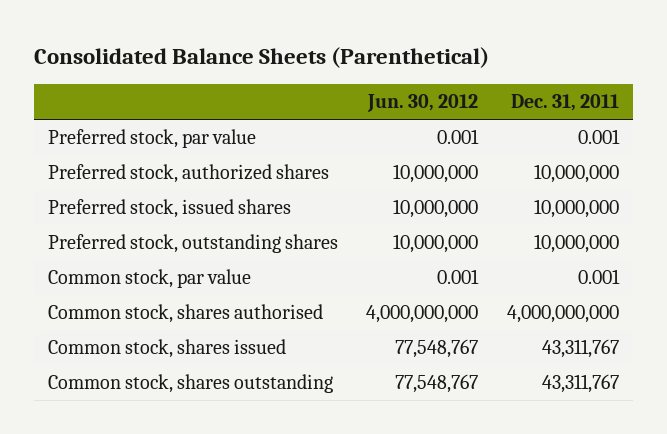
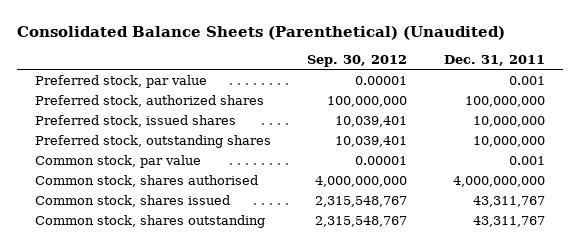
- Consolidated Balance Sheets (Parenthetical)
+ Consolidated Balance Sheets (Parenthetical) (Unaudited)
- | Jun. 30, 2012 | Dec. 31, 2011
+ | Sep. 30, 2012 | Dec. 31, 2011
- Preferred stock, authorized shares | 10,000,000 | 10,000,000
+ Preferred stock, authorized shares | 100,000,000 | 100,000,000

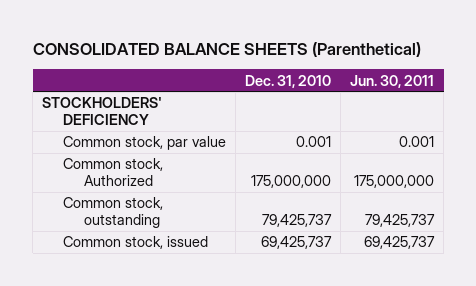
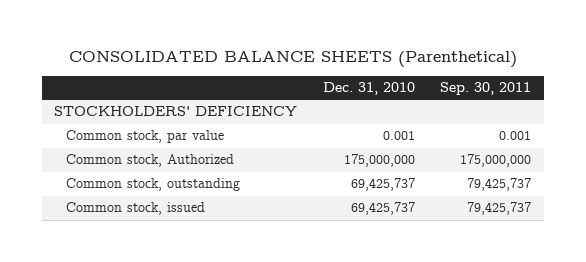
- | Dec. 31, 2010 | Jun. 30, 2011
+ | Dec. 31, 2010 | Sep. 30, 2011
- Common stock, outstanding | 79,425,737 | 79,425,737
+ Common stock, outstanding | 69,425,737 | 79,425,737

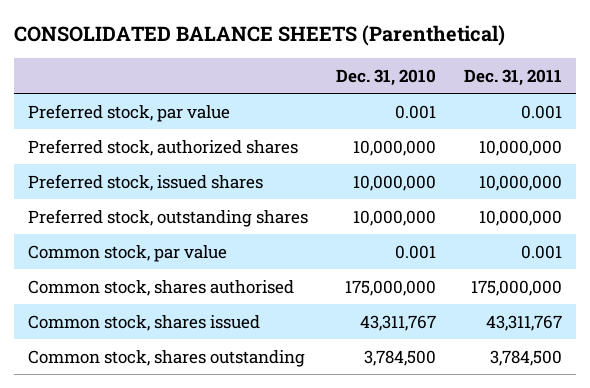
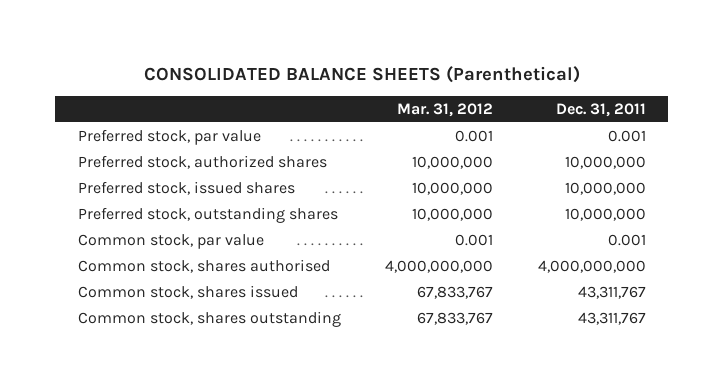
- | Dec. 31, 2010 | Dec. 31, 2011
+ | Mar. 31, 2012 | Dec. 31, 2011
- Common stock, shares authorised | 175,000,000 | 175,000,000
+ Common stock, shares authorised | 4,000,000,000 | 4,000,000,000
- Common stock, shares outstanding | 3,784,500 | 3,784,500
+ Common stock, shares outstanding | 67,833,767 | 43,311,767

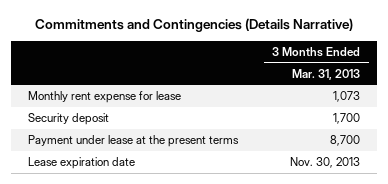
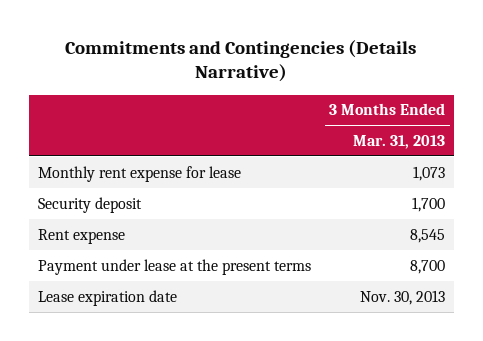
+ Rent expense | 8,545

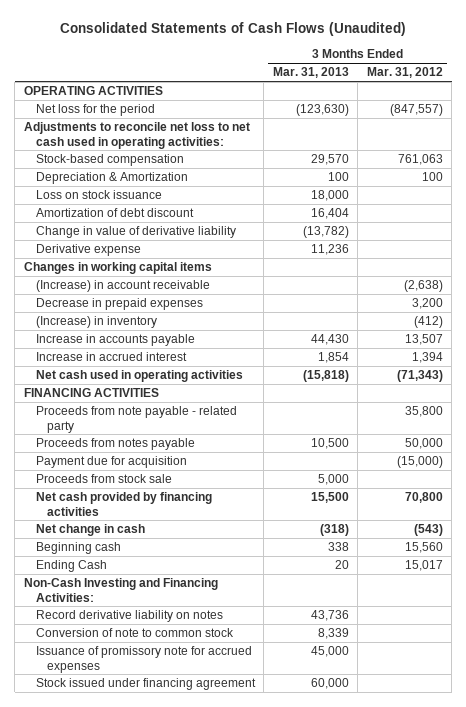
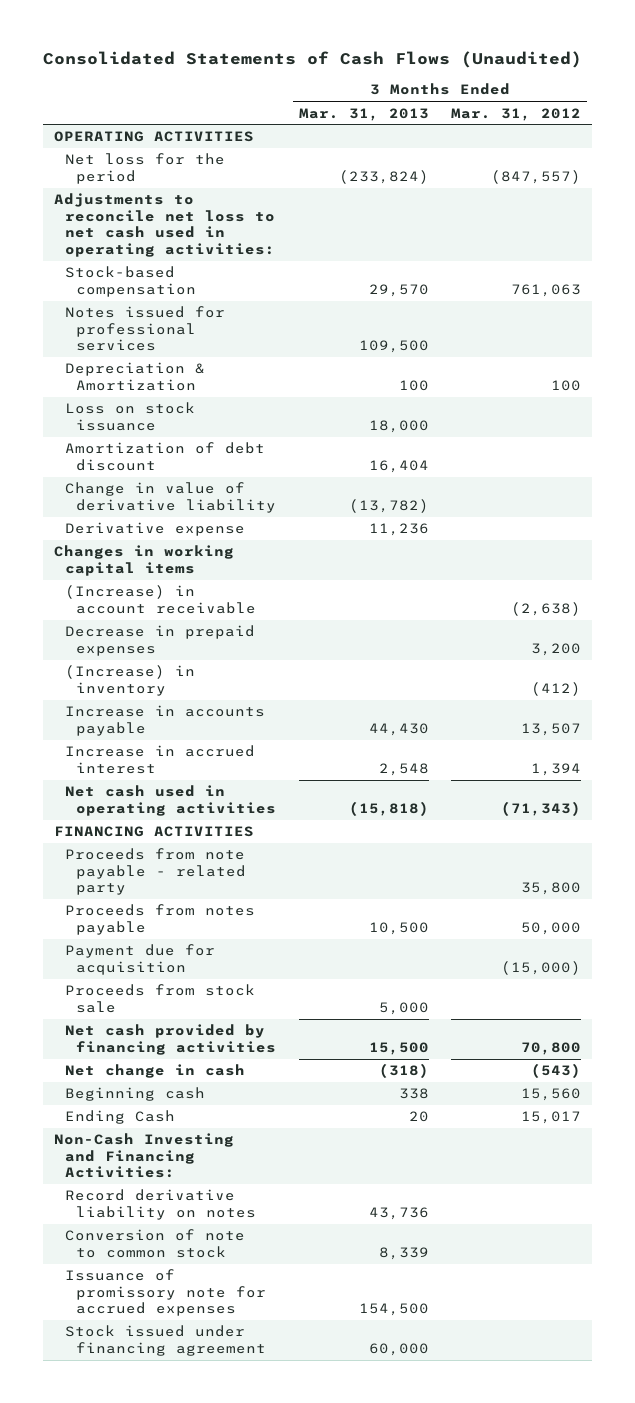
- Net loss for the period | (123,630) | (847,557)
+ Net loss for the period | (233,824) | (847,557)
+ Notes issued for professional services | 109,500 |
- Increase in accrued interest | 1,854 | 1,394
+ Increase in accrued interest | 2,548 | 1,394
- Issuance of promissory note for accrued expenses | 45,000 |
+ Issuance of promissory note for accrued expenses | 154,500 |

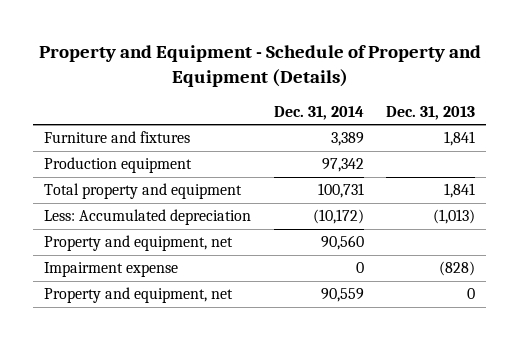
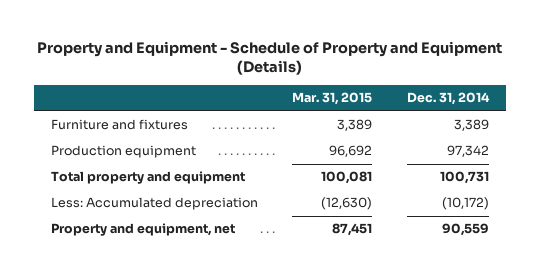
- | Dec. 31, 2014 | Dec. 31, 2013
+ | Mar. 31, 2015 | Dec. 31, 2014
- Property and equipment, net | 90,560 |
- Impairment expense | 0 | (828)

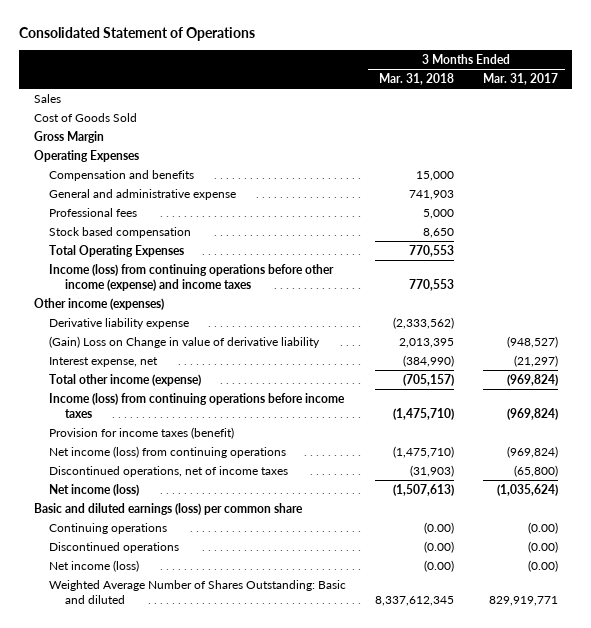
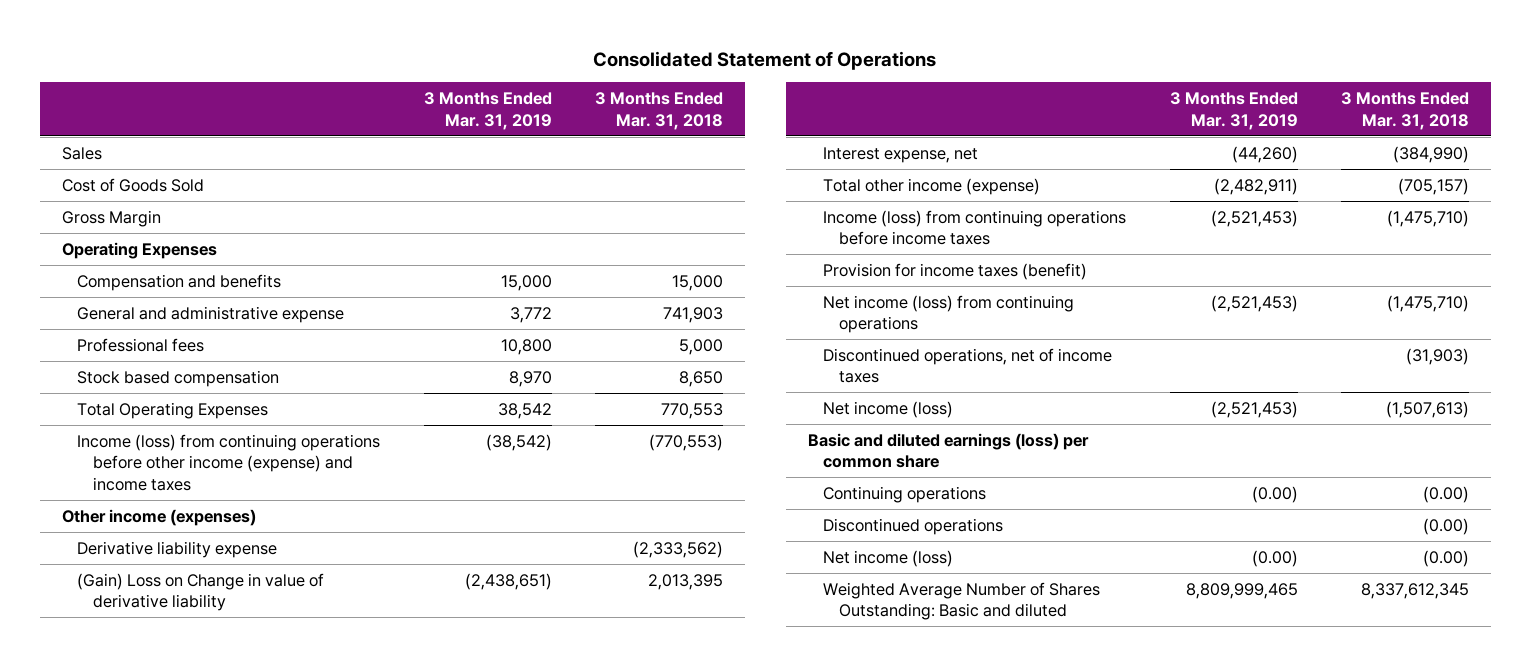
- | 3 Months Ended Mar. 31, 2018 | 3 Months Ended Mar. 31, 2017
+ | 3 Months Ended Mar. 31, 2019 | 3 Months Ended Mar. 31, 2018
- Income (loss) from continuing operations before other income (expense) and income taxes | 770,553 |
+ Income (loss) from continuing operations before other income (expense) and income taxes | (38,542) | (770,553)

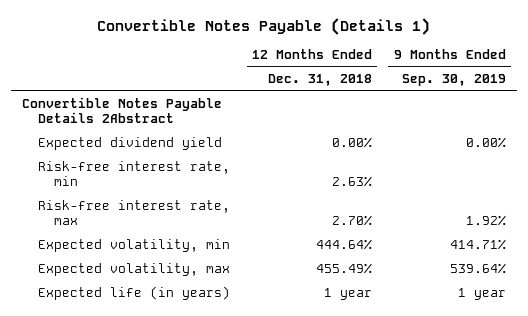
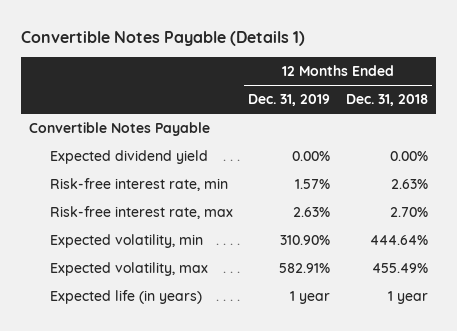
- | 12 Months Ended Dec. 31, 2018 | 9 Months Ended Sep. 30, 2019
+ | 12 Months Ended Dec. 31, 2019 | 12 Months Ended Dec. 31, 2018
- Convertible Notes Payable Details 2Abstract
+ Convertible Notes Payable

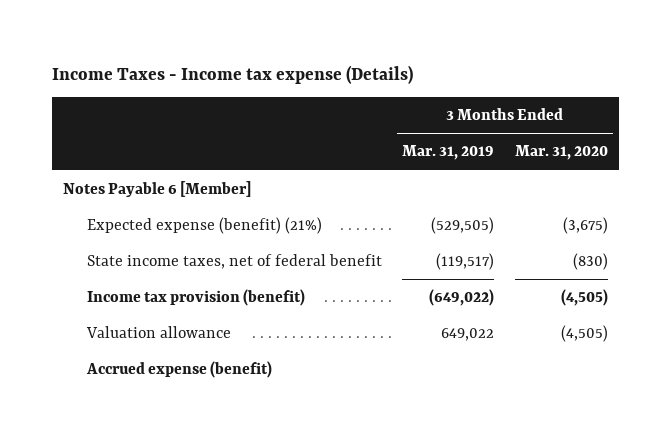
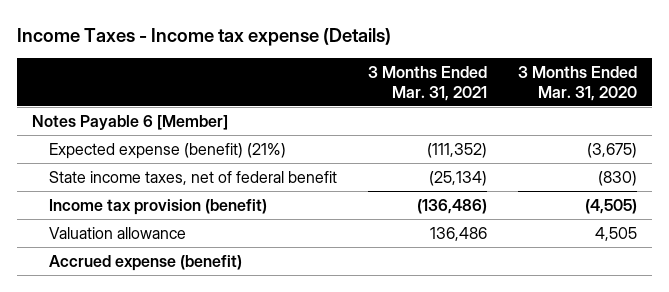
- | 3 Months Ended Mar. 31, 2019 | 3 Months Ended Mar. 31, 2020
+ | 3 Months Ended Mar. 31, 2021 | 3 Months Ended Mar. 31, 2020
- Valuation allowance | 649,022 | (4,505)
+ Valuation allowance | 136,486 | 4,505

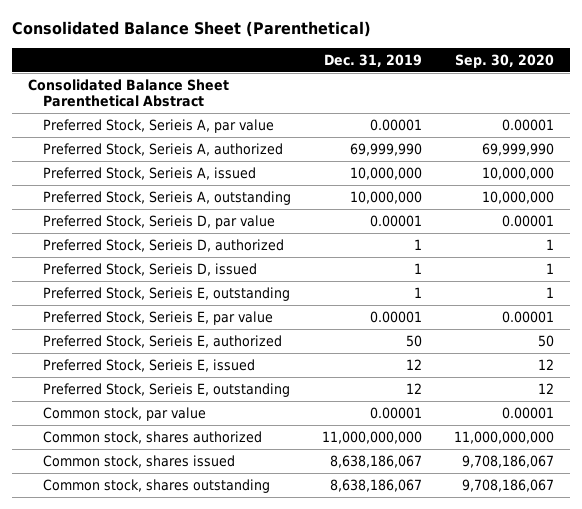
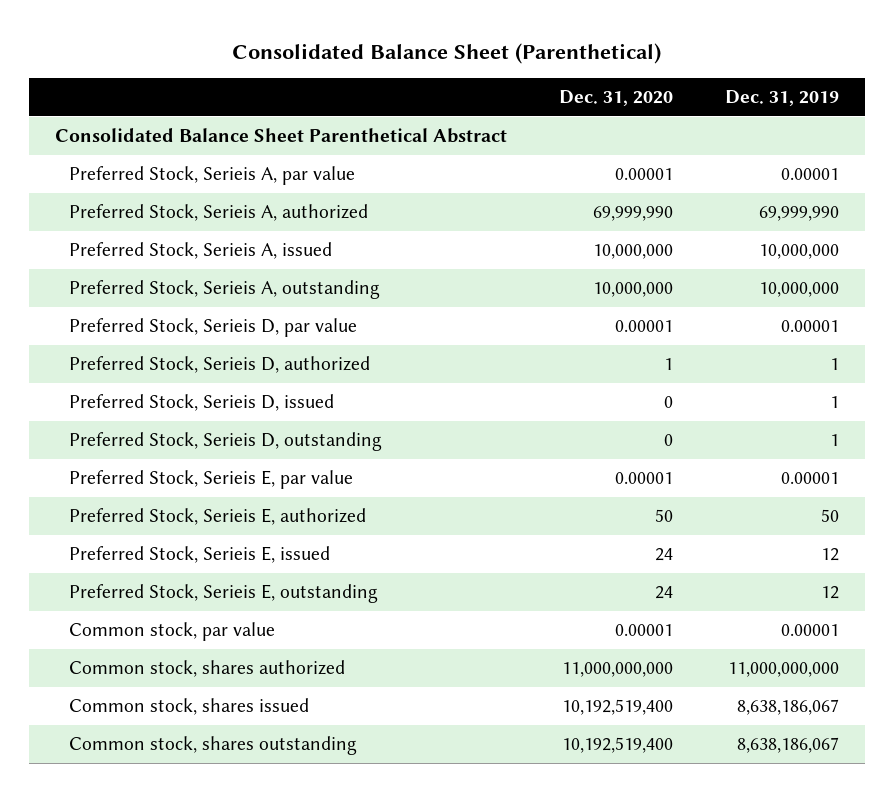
- | Dec. 31, 2019 | Sep. 30, 2020
+ | Dec. 31, 2020 | Dec. 31, 2019
- Preferred Stock, Serieis E, outstanding | 1 | 1
+ Preferred Stock, Serieis D, outstanding | 0 | 1

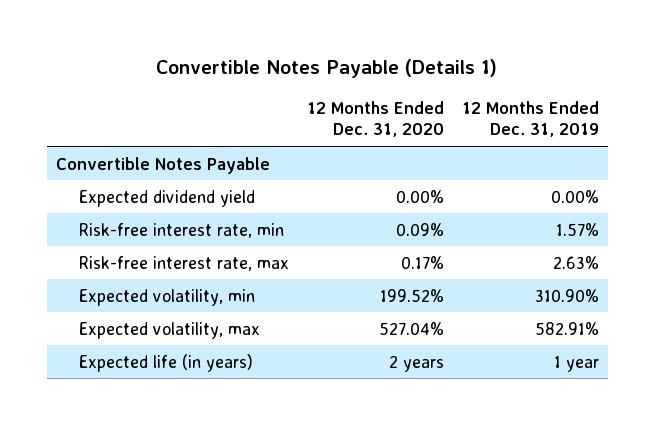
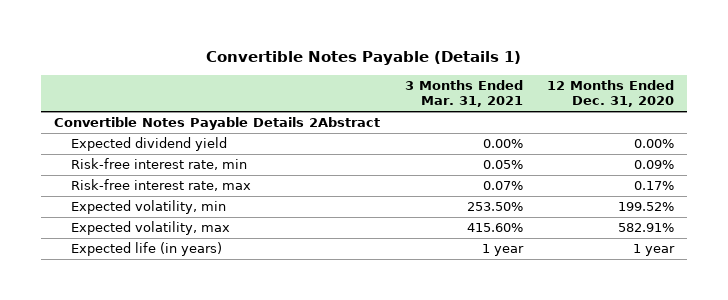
- | 12 Months Ended Dec. 31, 2020 | 12 Months Ended Dec. 31, 2019
+ | 3 Months Ended Mar. 31, 2021 | 12 Months Ended Dec. 31, 2020
- Convertible Notes Payable
+ Convertible Notes Payable Details 2Abstract
- Expected volatility, max | 527.04% | 582.91%
- Expected life (in years) | 2 years | 1 year
+ Expected volatility, max | 415.60% | 582.91%
+ Expected life (in years) | 1 year | 1 year

